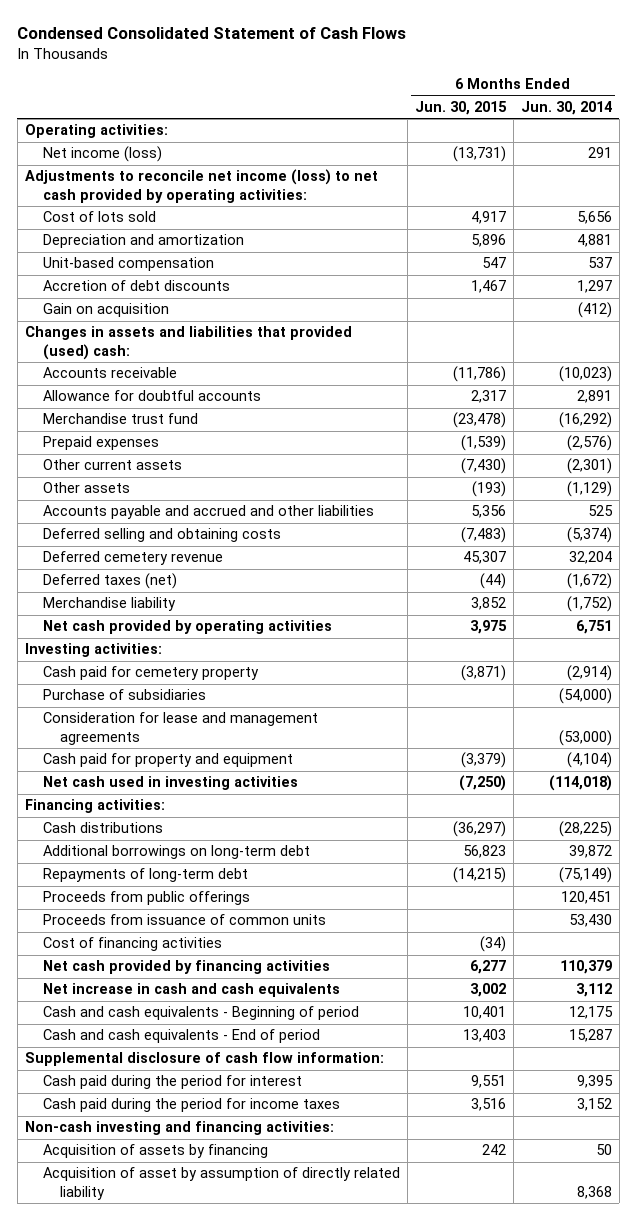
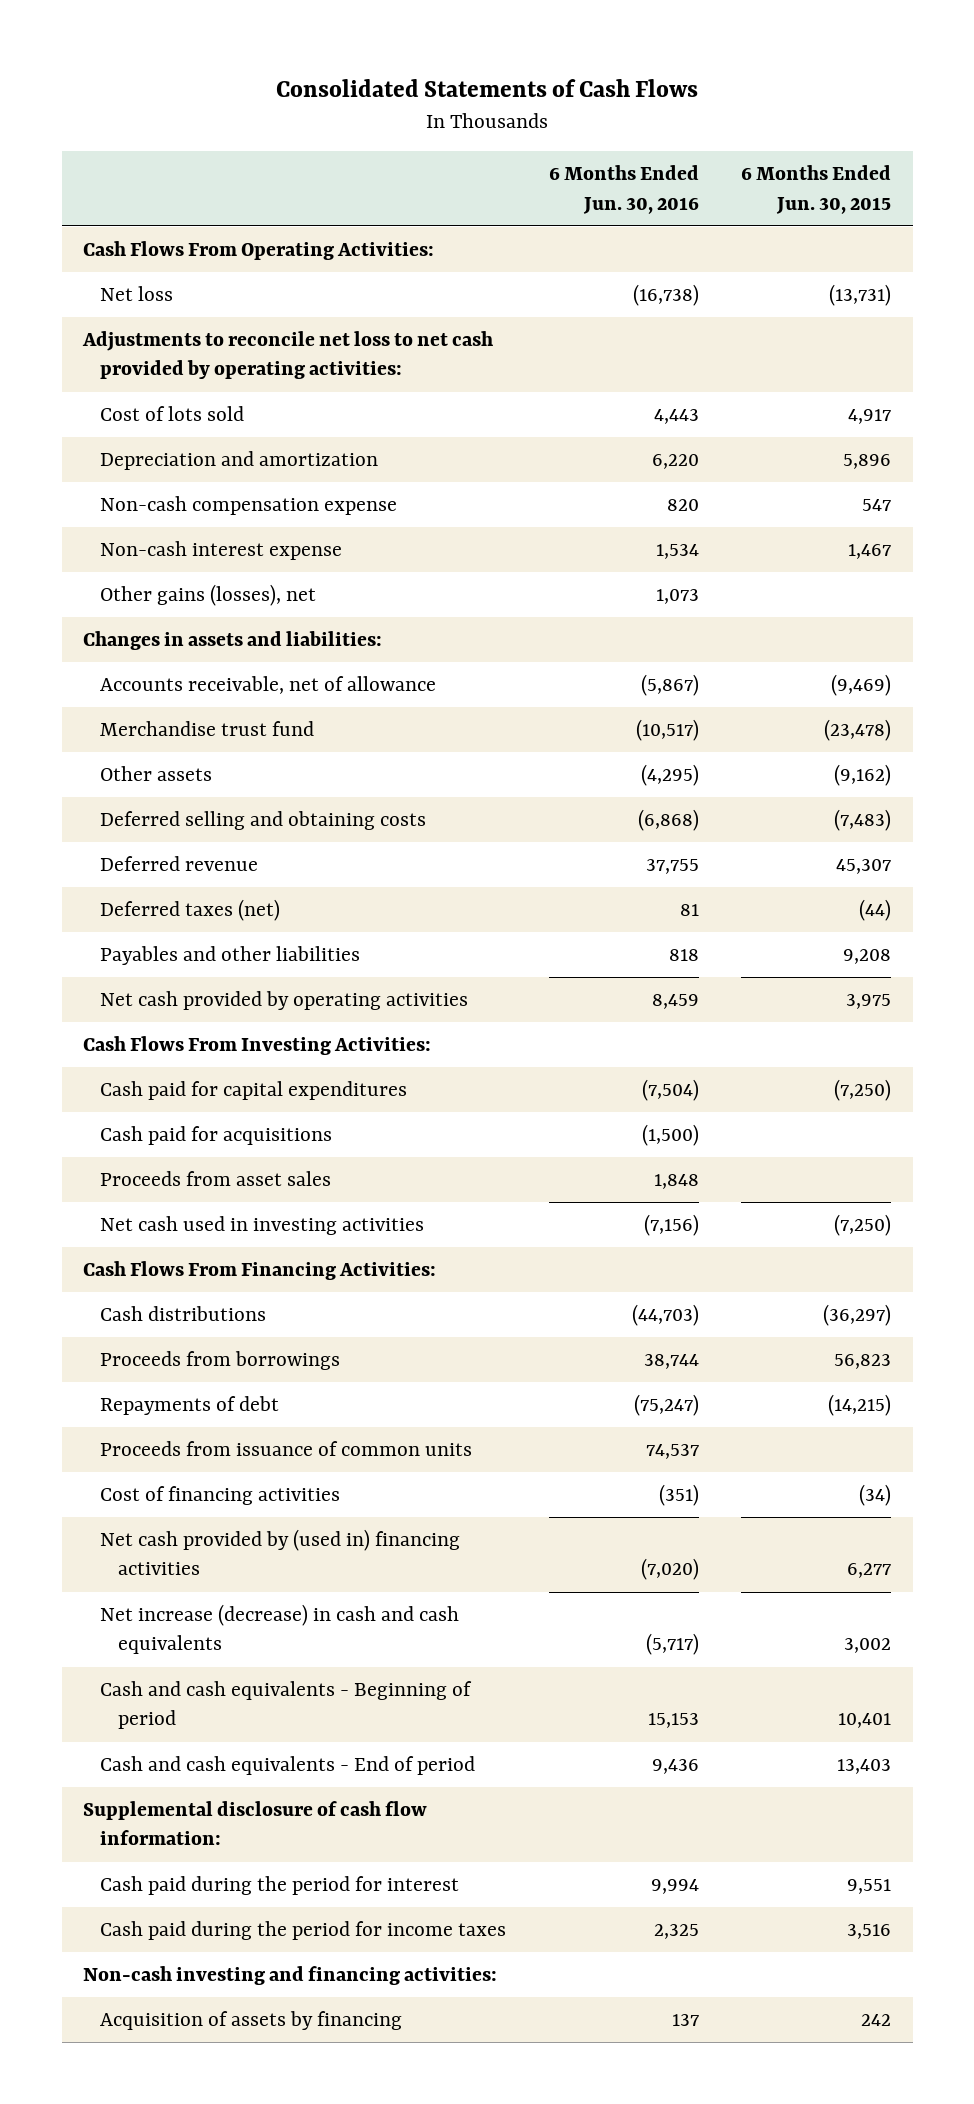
- Condensed Consolidated Statement of Cash Flows
+ Consolidated Statements of Cash Flows
- | 6 Months Ended Jun. 30, 2015 | 6 Months Ended Jun. 30, 2014
+ | 6 Months Ended Jun. 30, 2016 | 6 Months Ended Jun. 30, 2015
- Operating activities:
- Net income (loss) | (13,731) | 291
- Adjustments to reconcile net income (loss) to net cash provided by operating activities:
+ Cash Flows From Operating Activities:
+ Net loss | (16,738) | (13,731)
+ Adjustments to reconcile net loss to net cash provided by operating activities:
- Unit-based compensation | 547 | 537
- Accretion of debt discounts | 1,467 | 1,297
- Gain on acquisition | | (412)
- Changes in assets and liabilities that provided (used) cash:
- Accounts receivable | (11,786) | (10,023)
- Allowance for doubtful accounts | 2,317 | 2,891
+ Non-cash compensation expense | 820 | 547
+ Non-cash interest expense | 1,534 | 1,467
+ Other gains (losses), net | 1,073 |
+ Changes in assets and liabilities:
+ Accounts receivable, net of allowance | (5,867) | (9,469)
- Prepaid expenses | (1,539) | (2,576)
- Other current assets | (7,430) | (2,301)
- Other assets | (193) | (1,129)
- Accounts payable and accrued and other liabilities | 5,356 | 525
+ Other assets | (4,295) | (9,162)
- Deferred cemetery revenue | 45,307 | 32,204
+ Deferred revenue | 37,755 | 45,307
- Merchandise liability | 3,852 | (1,752)
+ Payables and other liabilities | 818 | 9,208
- Investing activities:
- Cash paid for cemetery property | (3,871) | (2,914)
- Purchase of subsidiaries | | (54,000)
- Consideration for lease and management agreements | | (53,000)
- Cash paid for property and equipment | (3,379) | (4,104)
+ Cash Flows From Investing Activities:
+ Cash paid for capital expenditures | (7,504) | (7,250)
+ Cash paid for acquisitions | (1,500) |
+ Proceeds from asset sales | 1,848 |
- Financing activities:
+ Cash Flows From Financing Activities:
- Additional borrowings on long-term debt | 56,823 | 39,872
- Repayments of long-term debt | (14,215) | (75,149)
- Proceeds from public offerings | | 120,451
+ Proceeds from borrowings | 38,744 | 56,823
+ Repayments of debt | (75,247) | (14,215)
- Net cash provided by financing activities | 6,277 | 110,379
- Net increase in cash and cash equivalents | 3,002 | 3,112
+ Net cash provided by (used in) financing activities | (7,020) | 6,277
+ Net increase (decrease) in cash and cash equivalents | (5,717) | 3,002
- Acquisition of asset by assumption of directly related liability | | 8,368

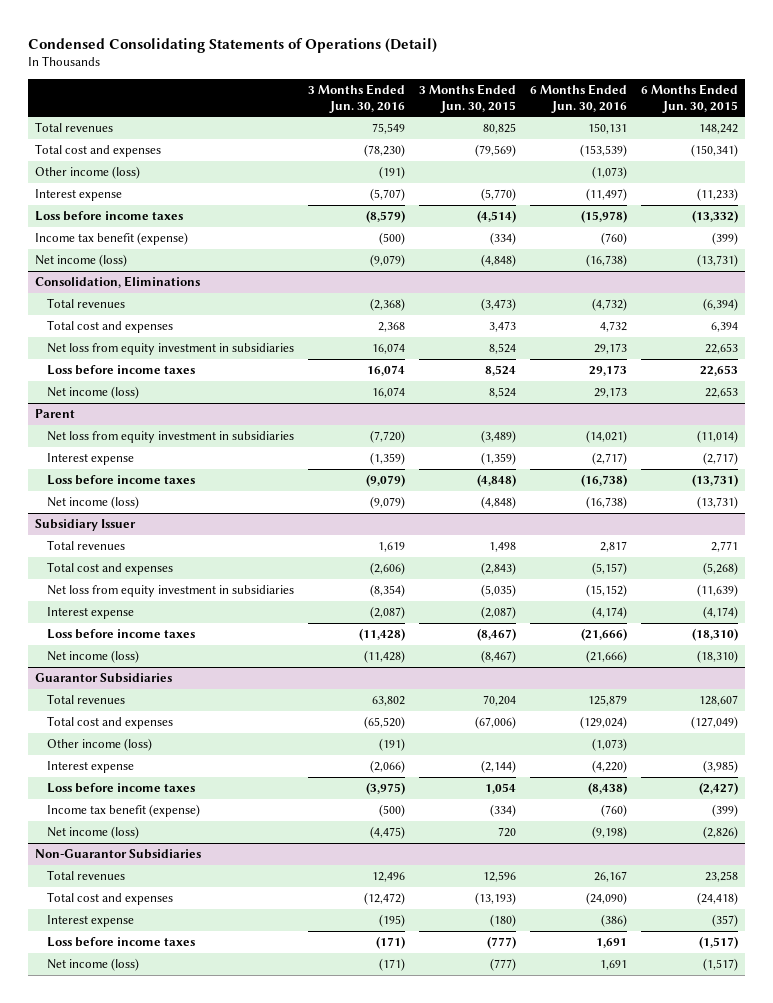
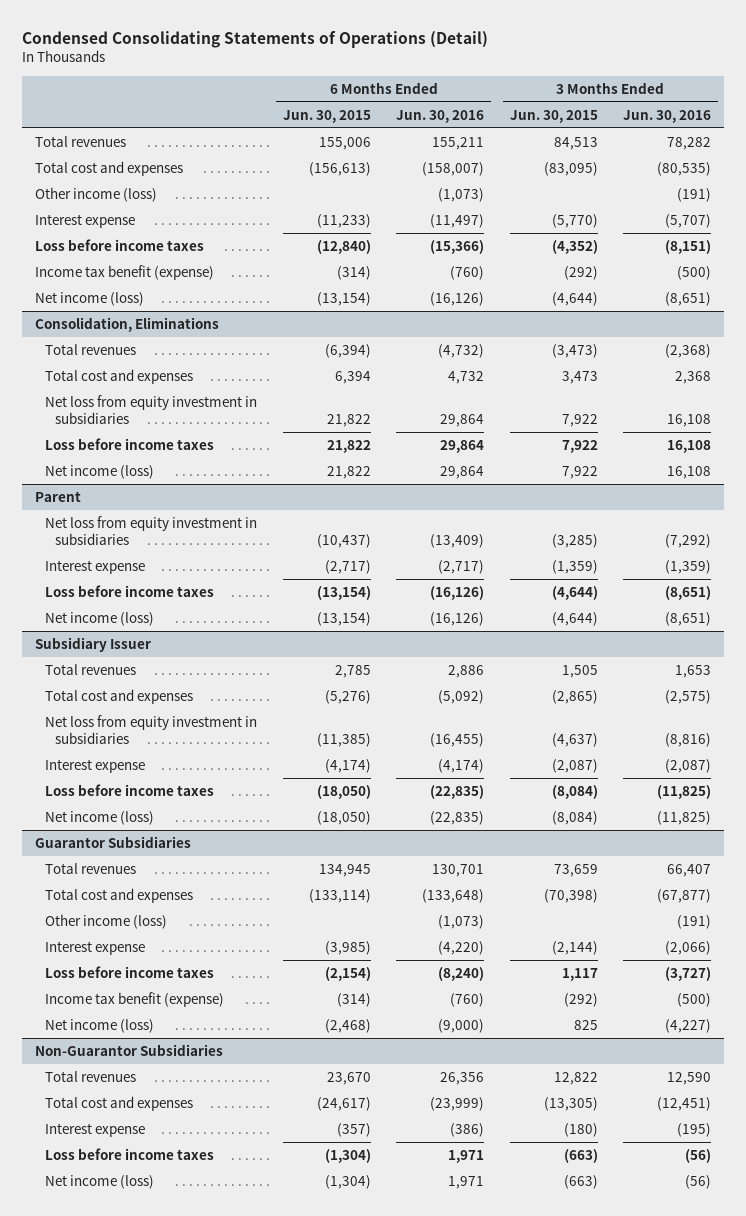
- | 3 Months Ended Jun. 30, 2016 | 3 Months Ended Jun. 30, 2015 | 6 Months Ended Jun. 30, 2016 | 6 Months Ended Jun. 30, 2015
+ | 6 Months Ended Jun. 30, 2015 | 6 Months Ended Jun. 30, 2016 | 3 Months Ended Jun. 30, 2015 | 3 Months Ended Jun. 30, 2016
- Total revenues | 75,549 | 80,825 | 150,131 | 148,242
- Total cost and expenses | (78,230) | (79,569) | (153,539) | (150,341)
+ Total revenues | 155,006 | 155,211 | 84,513 | 78,282
+ Total cost and expenses | (156,613) | (158,007) | (83,095) | (80,535)
- Loss before income taxes | (8,579) | (4,514) | (15,978) | (13,332)
- Income tax benefit (expense) | (500) | (334) | (760) | (399)
- Net income (loss) | (9,079) | (4,848) | (16,738) | (13,731)
+ Loss before income taxes | (12,840) | (15,366) | (4,352) | (8,151)
+ Income tax benefit (expense) | (314) | (760) | (292) | (500)
+ Net income (loss) | (13,154) | (16,126) | (4,644) | (8,651)
@ Consolidation, Eliminations
- Net loss from equity investment in subsidiaries | 16,074 | 8,524 | 29,173 | 22,653
- Loss before income taxes | 16,074 | 8,524 | 29,173 | 22,653
- Net income (loss) | 16,074 | 8,524 | 29,173 | 22,653
+ Net loss from equity investment in subsidiaries | 21,822 | 29,864 | 7,922 | 16,108
+ Loss before income taxes | 21,822 | 29,864 | 7,922 | 16,108
+ Net income (loss) | 21,822 | 29,864 | 7,922 | 16,108
@ Parent
- Net loss from equity investment in subsidiaries | (7,720) | (3,489) | (14,021) | (11,014)
+ Net loss from equity investment in subsidiaries | (10,437) | (13,409) | (3,285) | (7,292)
- Loss before income taxes | (9,079) | (4,848) | (16,738) | (13,731)
- Net income (loss) | (9,079) | (4,848) | (16,738) | (13,731)
+ Loss before income taxes | (13,154) | (16,126) | (4,644) | (8,651)
+ Net income (loss) | (13,154) | (16,126) | (4,644) | (8,651)
@ Subsidiary Issuer
- Total revenues | 1,619 | 1,498 | 2,817 | 2,771
- Total cost and expenses | (2,606) | (2,843) | (5,157) | (5,268)
- Net loss from equity investment in subsidiaries | (8,354) | (5,035) | (15,152) | (11,639)
+ Total revenues | 2,785 | 2,886 | 1,505 | 1,653
+ Total cost and expenses | (5,276) | (5,092) | (2,865) | (2,575)
+ Net loss from equity investment in subsidiaries | (11,385) | (16,455) | (4,637) | (8,816)
- Loss before income taxes | (11,428) | (8,467) | (21,666) | (18,310)
- Net income (loss) | (11,428) | (8,467) | (21,666) | (18,310)
+ Loss before income taxes | (18,050) | (22,835) | (8,084) | (11,825)
+ Net income (loss) | (18,050) | (22,835) | (8,084) | (11,825)
@ Guarantor Subsidiaries
- Total revenues | 63,802 | 70,204 | 125,879 | 128,607
- Total cost and expenses | (65,520) | (67,006) | (129,024) | (127,049)
+ Total revenues | 134,945 | 130,701 | 73,659 | 66,407
+ Total cost and expenses | (133,114) | (133,648) | (70,398) | (67,877)
- Loss before income taxes | (3,975) | 1,054 | (8,438) | (2,427)
- Income tax benefit (expense) | (500) | (334) | (760) | (399)
- Net income (loss) | (4,475) | 720 | (9,198) | (2,826)
+ Loss before income taxes | (2,154) | (8,240) | 1,117 | (3,727)
+ Income tax benefit (expense) | (314) | (760) | (292) | (500)
+ Net income (loss) | (2,468) | (9,000) | 825 | (4,227)
@ Non-Guarantor Subsidiaries
- Total revenues | 12,496 | 12,596 | 26,167 | 23,258
- Total cost and expenses | (12,472) | (13,193) | (24,090) | (24,418)
+ Total revenues | 23,670 | 26,356 | 12,822 | 12,590
+ Total cost and expenses | (24,617) | (23,999) | (13,305) | (12,451)
- Loss before income taxes | (171) | (777) | 1,691 | (1,517)
- Net income (loss) | (171) | (777) | 1,691 | (1,517)
+ Loss before income taxes | (1,304) | 1,971 | (663) | (56)
+ Net income (loss) | (1,304) | 1,971 | (663) | (56)

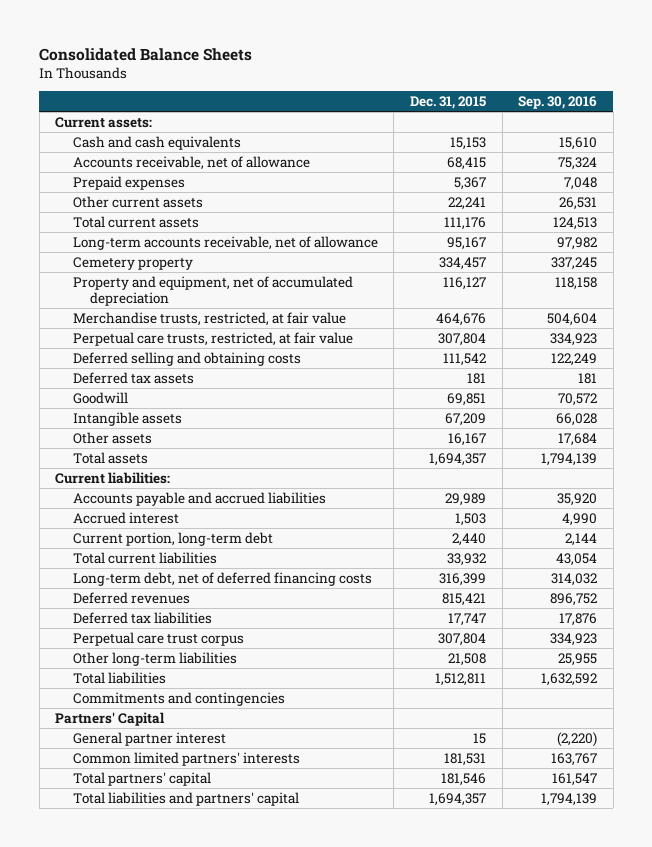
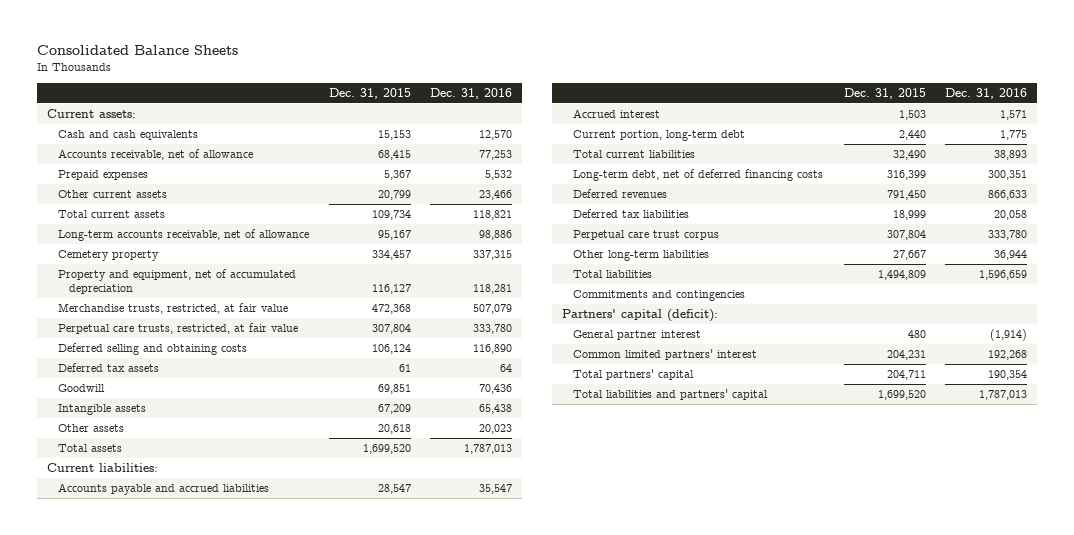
- | Dec. 31, 2015 | Sep. 30, 2016
+ | Dec. 31, 2015 | Dec. 31, 2016
- Other current assets | 22,241 | 26,531
- Total current assets | 111,176 | 124,513
+ Other current assets | 20,799 | 23,466
+ Total current assets | 109,734 | 118,821
- Merchandise trusts, restricted, at fair value | 464,676 | 504,604
+ Merchandise trusts, restricted, at fair value | 472,368 | 507,079
- Deferred selling and obtaining costs | 111,542 | 122,249
- Deferred tax assets | 181 | 181
+ Deferred selling and obtaining costs | 106,124 | 116,890
+ Deferred tax assets | 61 | 64
- Other assets | 16,167 | 17,684
- Total assets | 1,694,357 | 1,794,139
+ Other assets | 20,618 | 20,023
+ Total assets | 1,699,520 | 1,787,013
- Accounts payable and accrued liabilities | 29,989 | 35,920
+ Accounts payable and accrued liabilities | 28,547 | 35,547
- Total current liabilities | 33,932 | 43,054
+ Total current liabilities | 32,490 | 38,893
- Deferred revenues | 815,421 | 896,752
- Deferred tax liabilities | 17,747 | 17,876
+ Deferred revenues | 791,450 | 866,633
+ Deferred tax liabilities | 18,999 | 20,058
- Other long-term liabilities | 21,508 | 25,955
- Total liabilities | 1,512,811 | 1,632,592
+ Other long-term liabilities | 27,667 | 36,944
+ Total liabilities | 1,494,809 | 1,596,659
- Partners' Capital
- General partner interest | 15 | (2,220)
- Common limited partners' interests | 181,531 | 163,767
- Total partners' capital | 181,546 | 161,547
- Total liabilities and partners' capital | 1,694,357 | 1,794,139
+ Partners' capital (deficit):
+ General partner interest | 480 | (1,914)
+ Common limited partners' interest | 204,231 | 192,268
+ Total partners' capital | 204,711 | 190,354
+ Total liabilities and partners' capital | 1,699,520 | 1,787,013

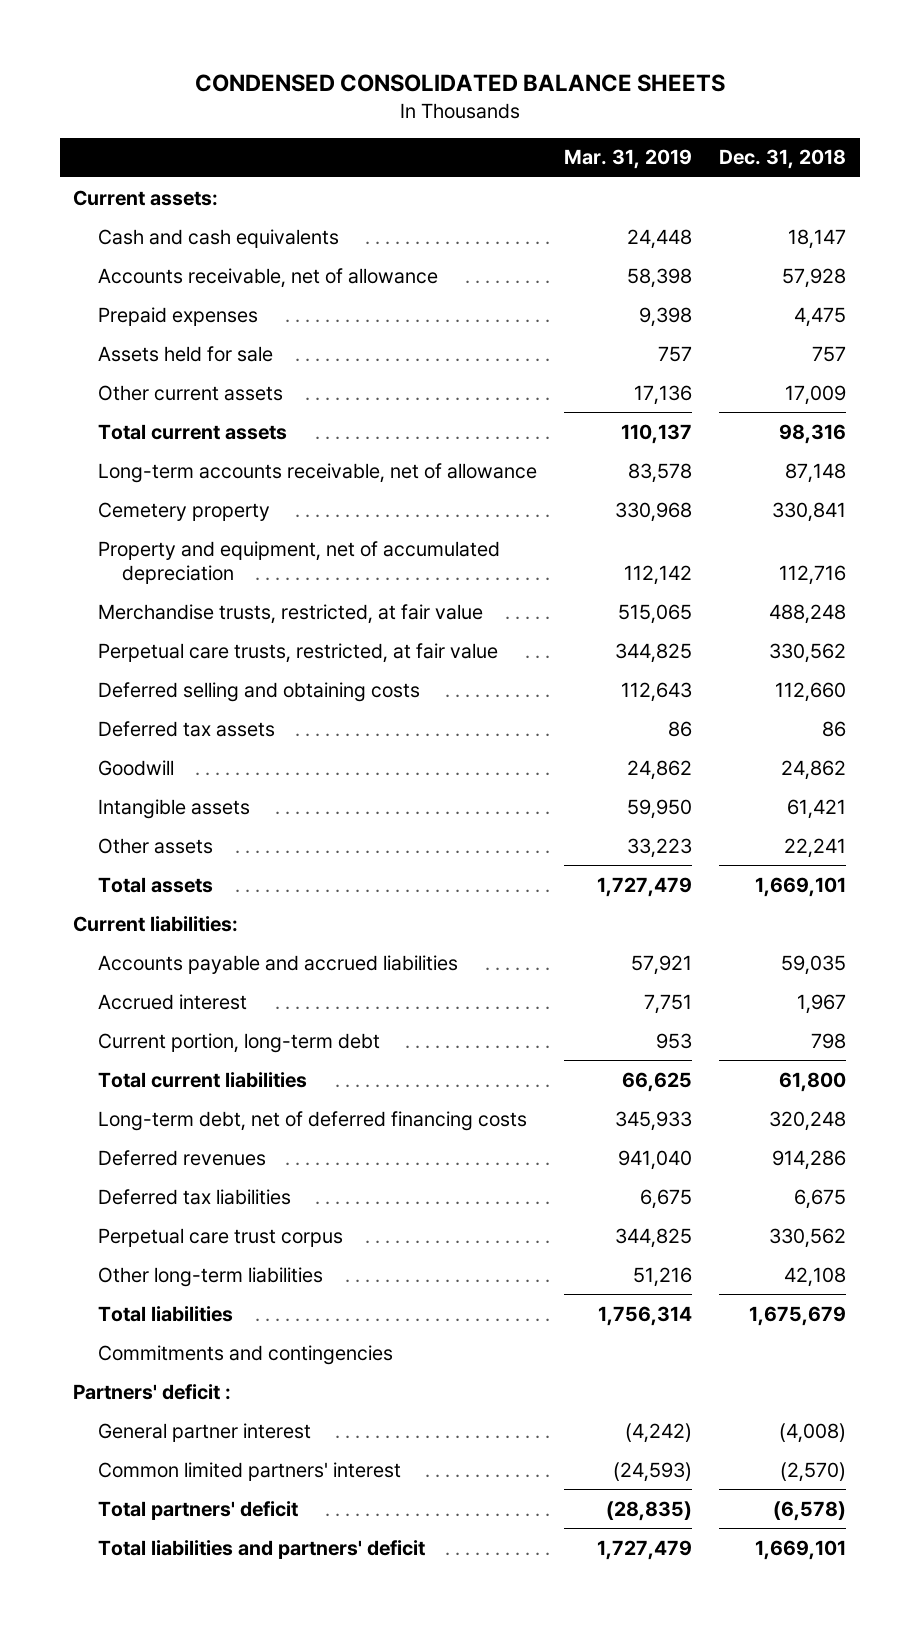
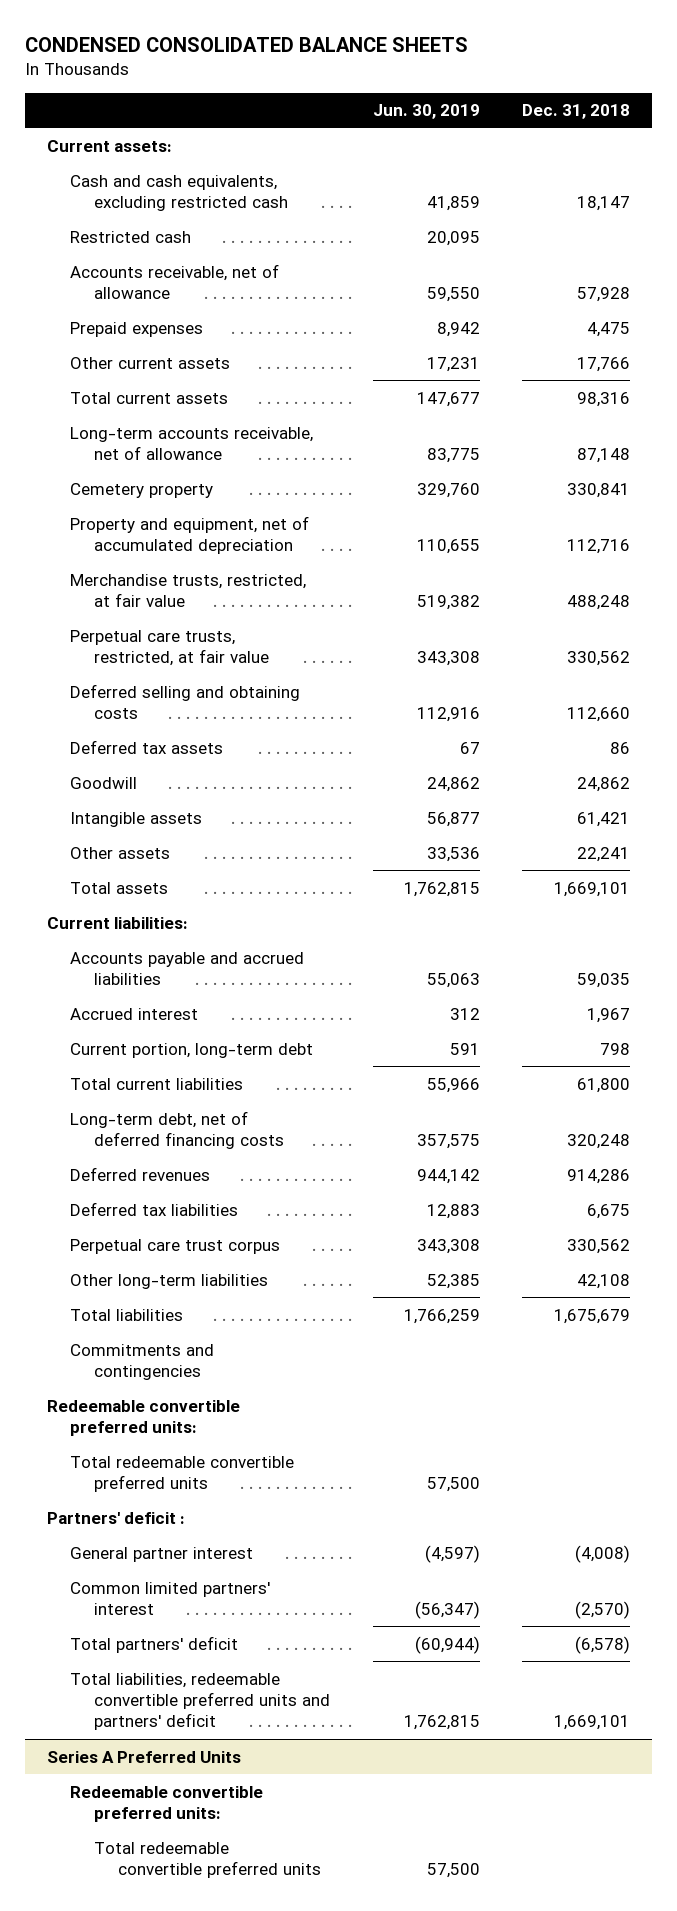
- | Mar. 31, 2019 | Dec. 31, 2018
+ | Jun. 30, 2019 | Dec. 31, 2018
- Cash and cash equivalents | 24,448 | 18,147
+ Cash and cash equivalents, excluding restricted cash | 41,859 | 18,147
+ Restricted cash | 20,095 |
- Assets held for sale | 757 | 757
- Other current assets | 17,136 | 17,009
+ Other current assets | 17,231 | 17,766
+ Redeemable convertible preferred units:
+ Total redeemable convertible preferred units | 57,500 |
- Total liabilities and partners' deficit | 1,727,479 | 1,669,101
+ Total liabilities, redeemable convertible preferred units and partners' deficit | 1,762,815 | 1,669,101
+ Series A Preferred Units
+ Redeemable convertible preferred units:
+ Total redeemable convertible preferred units | 57,500 |

